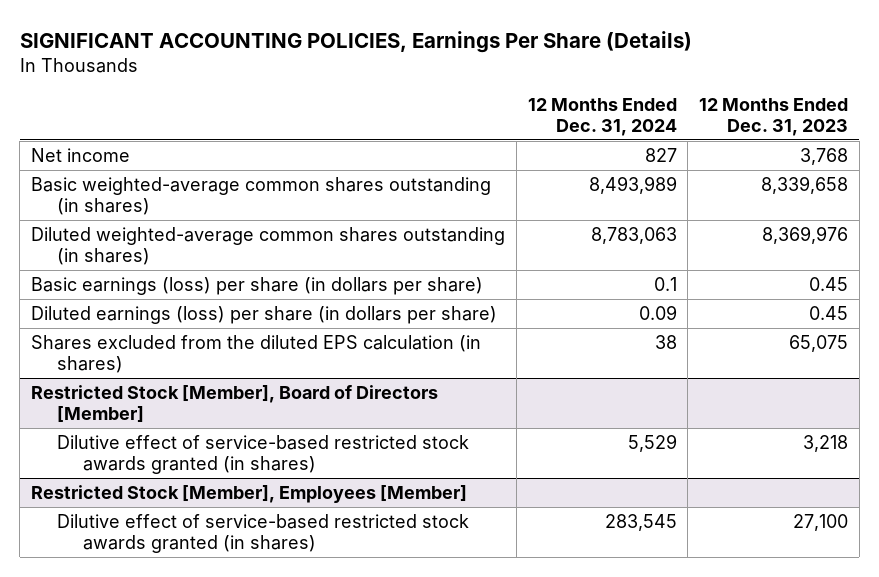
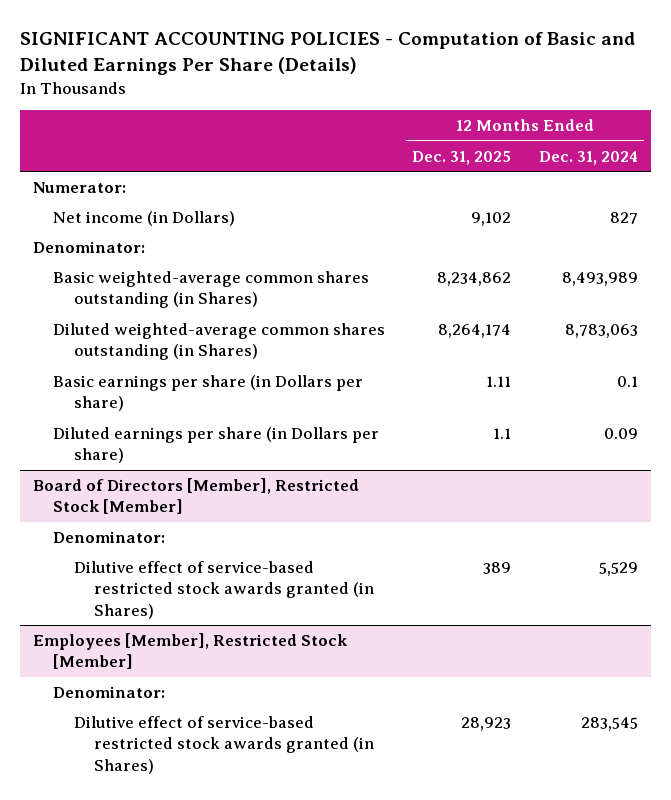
- SIGNIFICANT ACCOUNTING POLICIES, Earnings Per Share (Details)
+ SIGNIFICANT ACCOUNTING POLICIES - Computation of Basic and Diluted Earnings Per Share (Details)
- | 12 Months Ended Dec. 31, 2024 | 12 Months Ended Dec. 31, 2023
+ | 12 Months Ended Dec. 31, 2025 | 12 Months Ended Dec. 31, 2024
- Net income | 827 | 3,768
- Basic weighted-average common shares outstanding (in shares) | 8,493,989 | 8,339,658
- Diluted weighted-average common shares outstanding (in shares) | 8,783,063 | 8,369,976
- Basic earnings (loss) per share (in dollars per share) | 0.1 | 0.45
- Diluted earnings (loss) per share (in dollars per share) | 0.09 | 0.45
- Shares excluded from the diluted EPS calculation (in shares) | 38 | 65,075
- Restricted Stock [Member], Board of Directors [Member]
- Dilutive effect of service-based restricted stock awards granted (in shares) | 5,529 | 3,218
- Restricted Stock [Member], Employees [Member]
- Dilutive effect of service-based restricted stock awards granted (in shares) | 283,545 | 27,100
+ Numerator:
+ Net income (in Dollars) | 9,102 | 827
+ Denominator:
+ Basic weighted-average common shares outstanding (in Shares) | 8,234,862 | 8,493,989
+ Diluted weighted-average common shares outstanding (in Shares) | 8,264,174 | 8,783,063
+ Basic earnings per share (in Dollars per share) | 1.11 | 0.1
+ Diluted earnings per share (in Dollars per share) | 1.1 | 0.09
+ Board of Directors [Member], Restricted Stock [Member]
+ Denominator:
+ Dilutive effect of service-based restricted stock awards granted (in Shares) | 389 | 5,529
+ Employees [Member], Restricted Stock [Member]
+ Denominator:
+ Dilutive effect of service-based restricted stock awards granted (in Shares) | 28,923 | 283,545

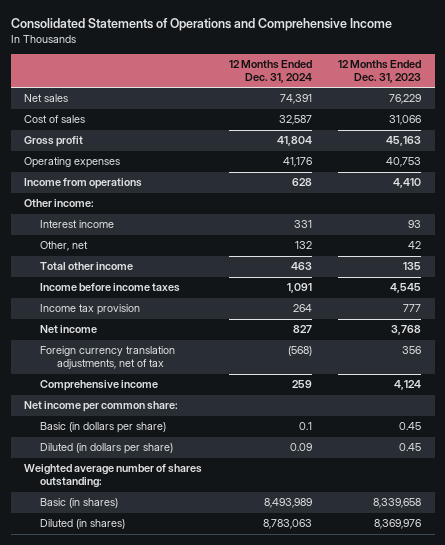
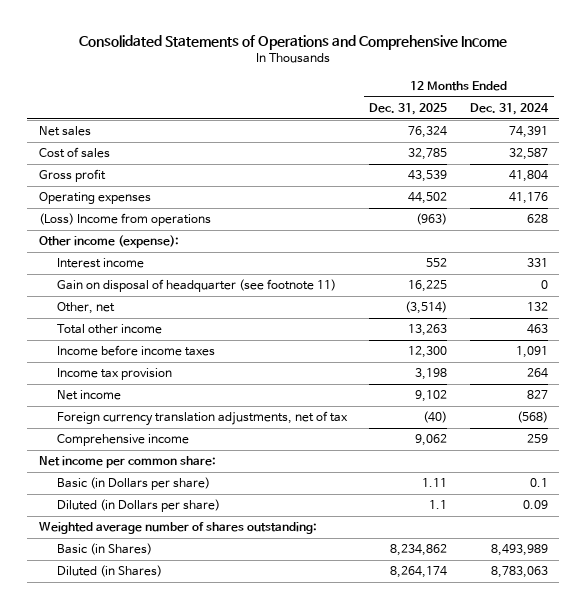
- | 12 Months Ended Dec. 31, 2024 | 12 Months Ended Dec. 31, 2023
+ | 12 Months Ended Dec. 31, 2025 | 12 Months Ended Dec. 31, 2024
- Income from operations | 628 | 4,410
- Other income:
+ (Loss) Income from operations | (963) | 628
+ Other income (expense):
+ Gain on disposal of headquarter (see footnote 11) | 16,225 | 0
- Basic (in dollars per share) | 0.1 | 0.45
- Diluted (in dollars per share) | 0.09 | 0.45
+ Basic (in Dollars per share) | 1.11 | 0.1
+ Diluted (in Dollars per share) | 1.1 | 0.09
- Basic (in shares) | 8,493,989 | 8,339,658
- Diluted (in shares) | 8,783,063 | 8,369,976
+ Basic (in Shares) | 8,234,862 | 8,493,989
+ Diluted (in Shares) | 8,264,174 | 8,783,063

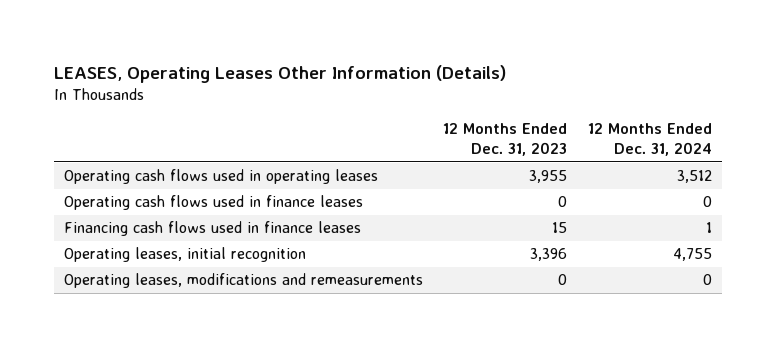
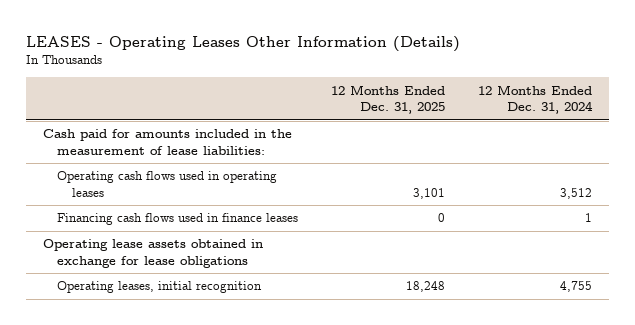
- LEASES, Operating Leases Other Information (Details)
+ LEASES - Operating Leases Other Information (Details)
- | 12 Months Ended Dec. 31, 2023 | 12 Months Ended Dec. 31, 2024
+ | 12 Months Ended Dec. 31, 2025 | 12 Months Ended Dec. 31, 2024
+ Cash paid for amounts included in the measurement of lease liabilities:
- Operating cash flows used in finance leases | 0 | 0
+ Operating lease assets obtained in exchange for lease obligations
- Operating leases, modifications and remeasurements | 0 | 0

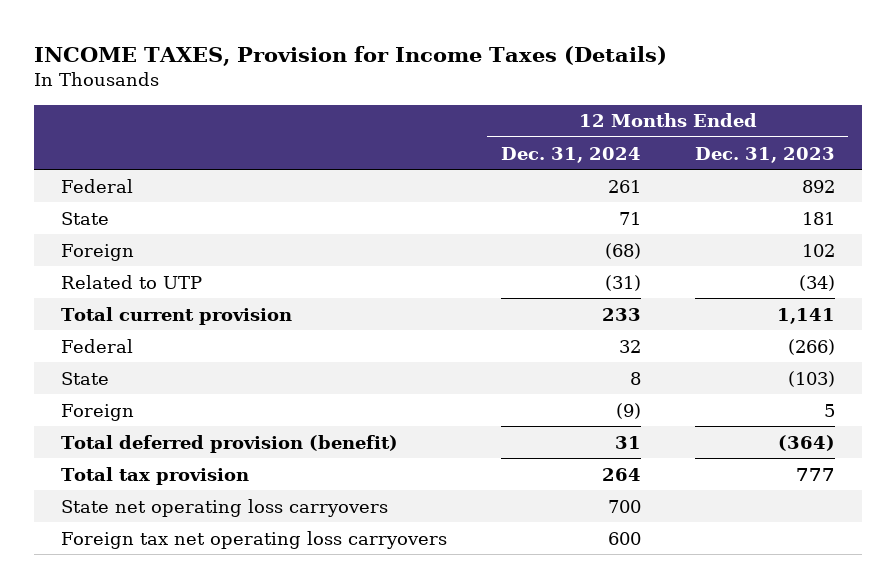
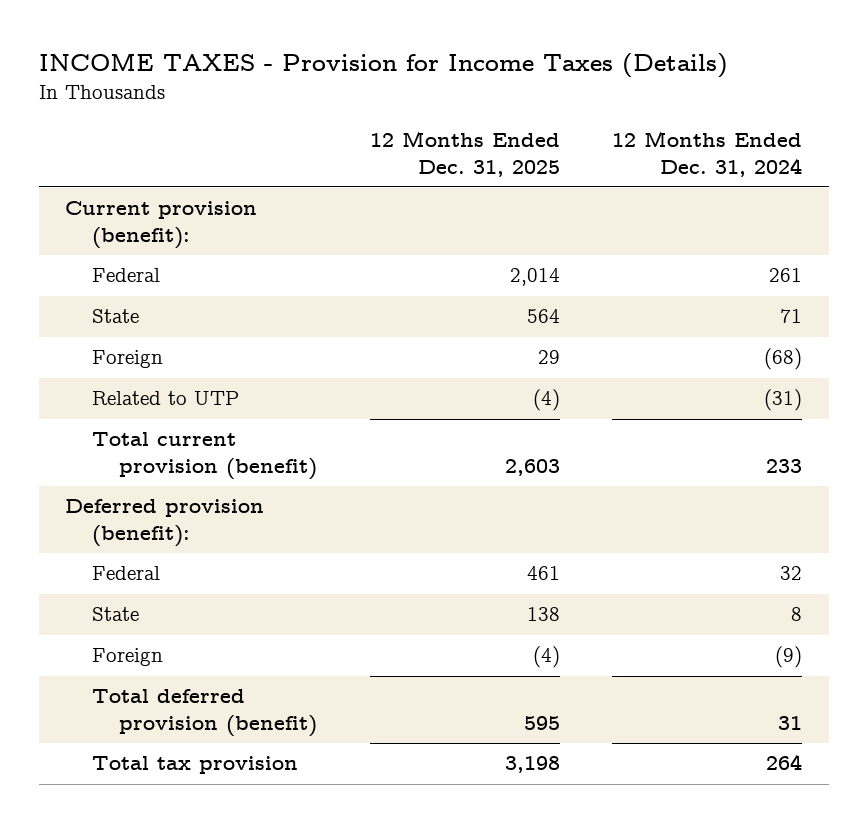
- INCOME TAXES, Provision for Income Taxes (Details)
+ INCOME TAXES - Provision for Income Taxes (Details)
- | 12 Months Ended Dec. 31, 2024 | 12 Months Ended Dec. 31, 2023
+ | 12 Months Ended Dec. 31, 2025 | 12 Months Ended Dec. 31, 2024
+ Current provision (benefit):
- Total current provision | 233 | 1,141
+ Total current provision (benefit) | 2,603 | 233
+ Deferred provision (benefit):
- State net operating loss carryovers | 700 |
- Foreign tax net operating loss carryovers | 600 |

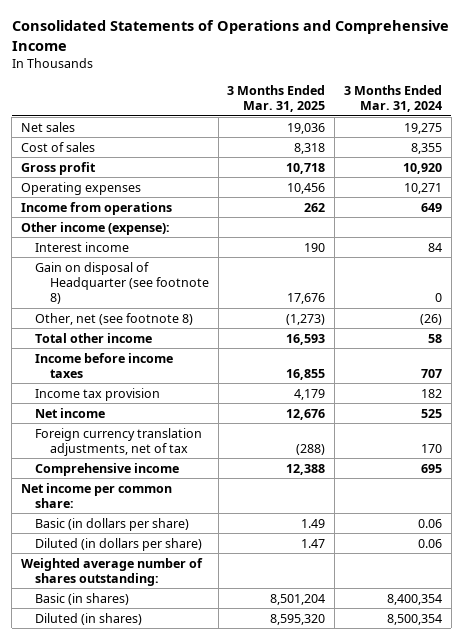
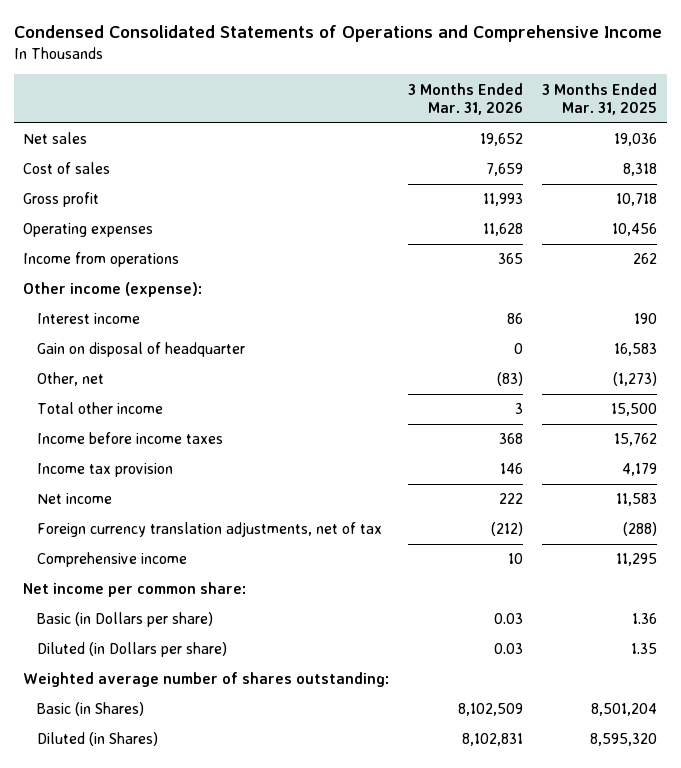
- Consolidated Statements of Operations and Comprehensive Income
+ Condensed Consolidated Statements of Operations and Comprehensive Income
- | 3 Months Ended Mar. 31, 2025 | 3 Months Ended Mar. 31, 2024
+ | 3 Months Ended Mar. 31, 2026 | 3 Months Ended Mar. 31, 2025
- Gain on disposal of Headquarter (see footnote 8) | 17,676 | 0
- Other, net (see footnote 8) | (1,273) | (26)
- Total other income | 16,593 | 58
- Income before income taxes | 16,855 | 707
+ Gain on disposal of headquarter | 0 | 16,583
+ Other, net | (83) | (1,273)
+ Total other income | 3 | 15,500
+ Income before income taxes | 368 | 15,762
- Net income | 12,676 | 525
+ Net income | 222 | 11,583
- Comprehensive income | 12,388 | 695
+ Comprehensive income | 10 | 11,295
- Basic (in dollars per share) | 1.49 | 0.06
- Diluted (in dollars per share) | 1.47 | 0.06
+ Basic (in Dollars per share) | 0.03 | 1.36
+ Diluted (in Dollars per share) | 0.03 | 1.35
- Basic (in shares) | 8,501,204 | 8,400,354
- Diluted (in shares) | 8,595,320 | 8,500,354
+ Basic (in Shares) | 8,102,509 | 8,501,204
+ Diluted (in Shares) | 8,102,831 | 8,595,320

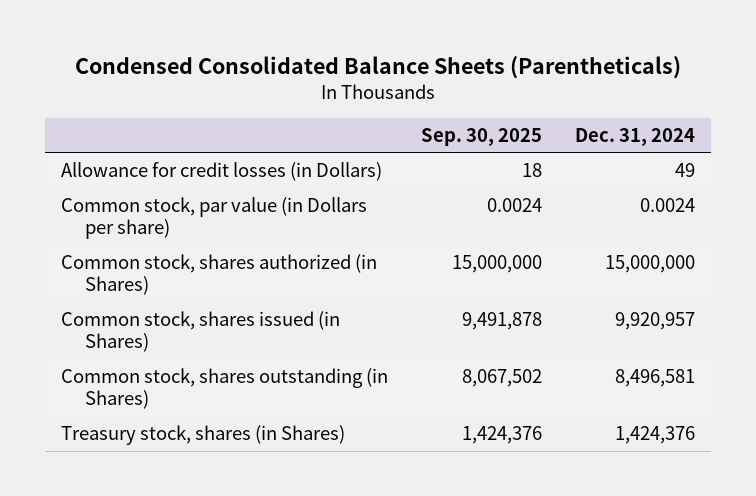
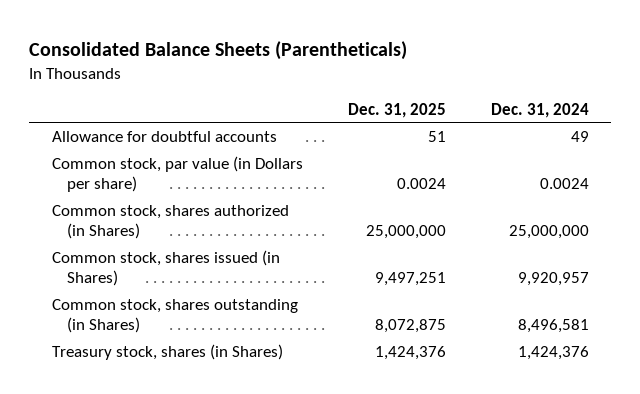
- Condensed Consolidated Balance Sheets (Parentheticals)
+ Consolidated Balance Sheets (Parentheticals)
- | Sep. 30, 2025 | Dec. 31, 2024
+ | Dec. 31, 2025 | Dec. 31, 2024
- Allowance for credit losses (in Dollars) | 18 | 49
+ Allowance for doubtful accounts | 51 | 49
- Common stock, shares authorized (in Shares) | 15,000,000 | 15,000,000
+ Common stock, shares authorized (in Shares) | 25,000,000 | 25,000,000

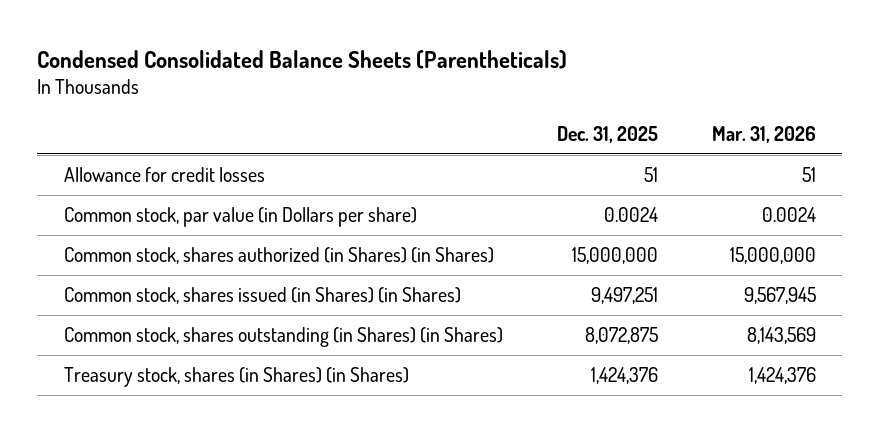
- Consolidated Balance Sheets (Parentheticals)
+ Condensed Consolidated Balance Sheets (Parentheticals)
- | Dec. 31, 2025 | Dec. 31, 2024
+ | Dec. 31, 2025 | Mar. 31, 2026
- Allowance for doubtful accounts | 51 | 49
+ Allowance for credit losses | 51 | 51
- Common stock, shares authorized (in Shares) | 25,000,000 | 25,000,000
- Common stock, shares issued (in Shares) | 9,497,251 | 9,920,957
- Common stock, shares outstanding (in Shares) | 8,072,875 | 8,496,581
- Treasury stock, shares (in Shares) | 1,424,376 | 1,424,376
+ Common stock, shares authorized (in Shares) (in Shares) | 15,000,000 | 15,000,000
+ Common stock, shares issued (in Shares) (in Shares) | 9,497,251 | 9,567,945
+ Common stock, shares outstanding (in Shares) (in Shares) | 8,072,875 | 8,143,569
+ Treasury stock, shares (in Shares) (in Shares) | 1,424,376 | 1,424,376

